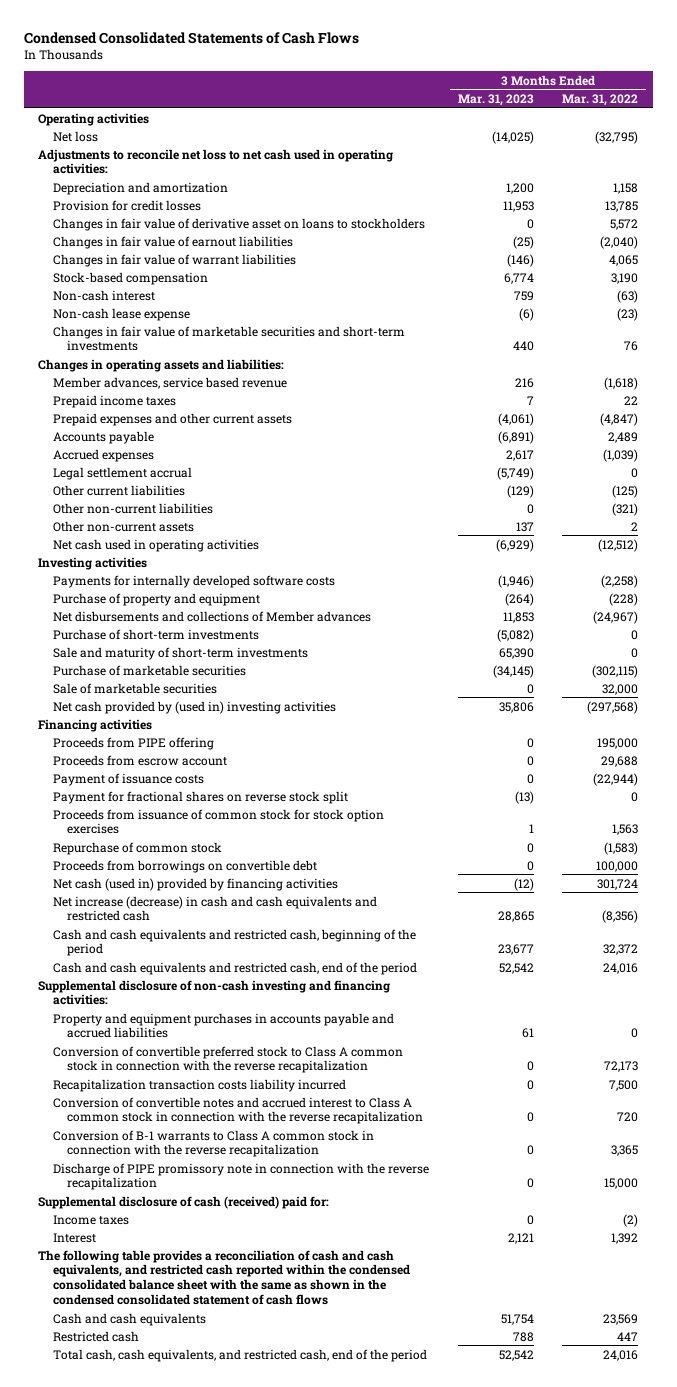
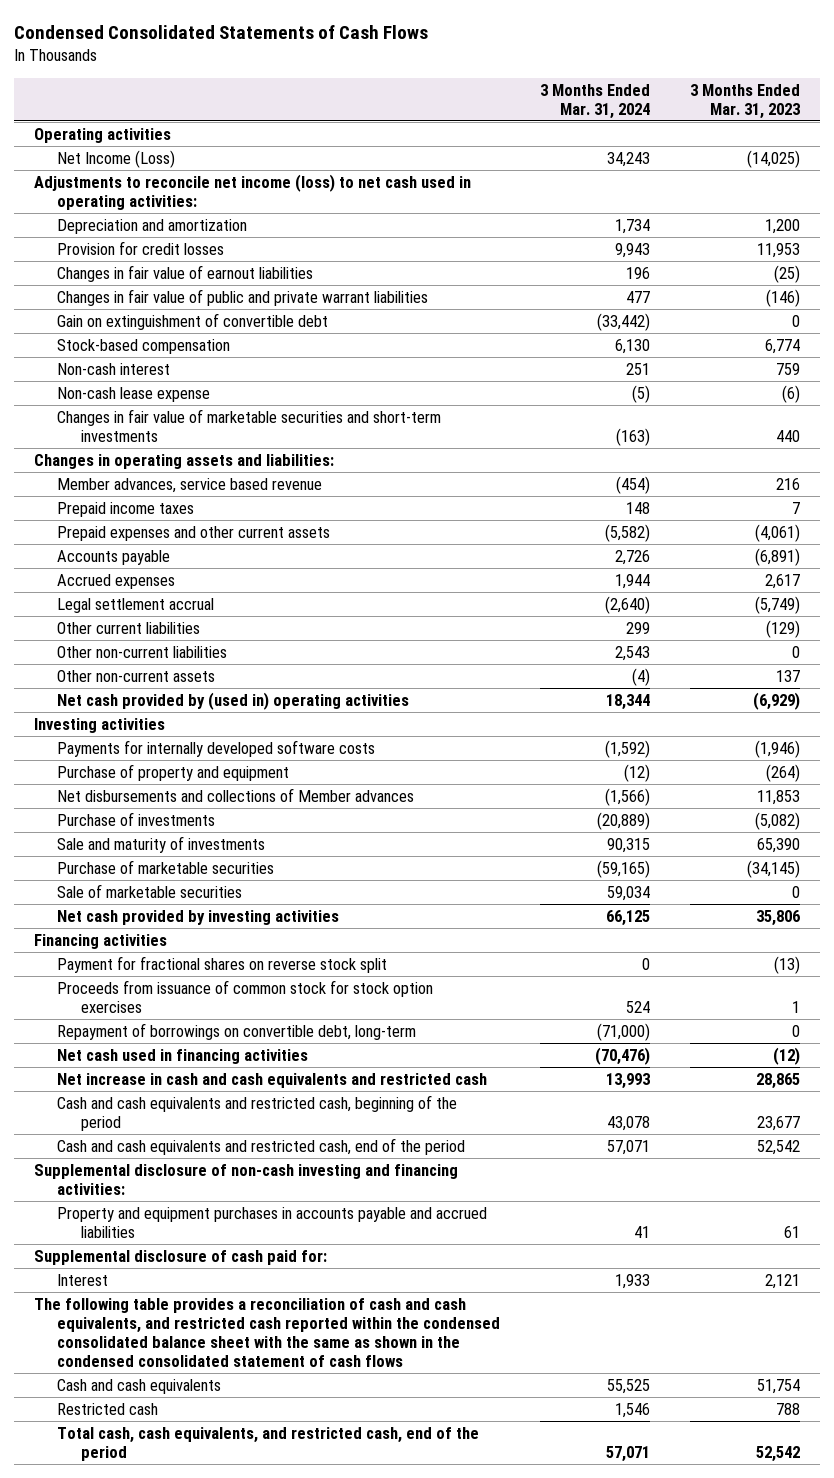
- | 3 Months Ended Mar. 31, 2023 | 3 Months Ended Mar. 31, 2022
+ | 3 Months Ended Mar. 31, 2024 | 3 Months Ended Mar. 31, 2023
- Net loss | (14,025) | (32,795)
- Adjustments to reconcile net loss to net cash used in operating activities:
+ Net Income (Loss) | 34,243 | (14,025)
+ Adjustments to reconcile net income (loss) to net cash used in operating activities:
- Changes in fair value of derivative asset on loans to stockholders | 0 | 5,572
- Changes in fair value of warrant liabilities | (146) | 4,065
+ Changes in fair value of public and private warrant liabilities | 477 | (146)
+ Gain on extinguishment of convertible debt | (33,442) | 0
- Net cash used in operating activities | (6,929) | (12,512)
+ Net cash provided by (used in) operating activities | 18,344 | (6,929)
- Purchase of short-term investments | (5,082) | 0
- Sale and maturity of short-term investments | 65,390 | 0
+ Purchase of investments | (20,889) | (5,082)
+ Sale and maturity of investments | 90,315 | 65,390
- Net cash provided by (used in) investing activities | 35,806 | (297,568)
+ Net cash provided by investing activities | 66,125 | 35,806
- Proceeds from PIPE offering | 0 | 195,000
- Proceeds from escrow account | 0 | 29,688
- Payment of issuance costs | 0 | (22,944)
- Repurchase of common stock | 0 | (1,583)
- Proceeds from borrowings on convertible debt | 0 | 100,000
- Net cash (used in) provided by financing activities | (12) | 301,724
- Net increase (decrease) in cash and cash equivalents and restricted cash | 28,865 | (8,356)
+ Repayment of borrowings on convertible debt, long-term | (71,000) | 0
+ Net cash used in financing activities | (70,476) | (12)
+ Net increase in cash and cash equivalents and restricted cash | 13,993 | 28,865
- Conversion of convertible preferred stock to Class A common stock in connection with the reverse recapitalization | 0 | 72,173
- Recapitalization transaction costs liability incurred | 0 | 7,500
- Conversion of convertible notes and accrued interest to Class A common stock in connection with the reverse recapitalization | 0 | 720
- Conversion of B-1 warrants to Class A common stock in connection with the reverse recapitalization | 0 | 3,365
- Discharge of PIPE promissory note in connection with the reverse recapitalization | 0 | 15,000
- Supplemental disclosure of cash (received) paid for:
- Income taxes | 0 | (2)
+ Supplemental disclosure of cash paid for:

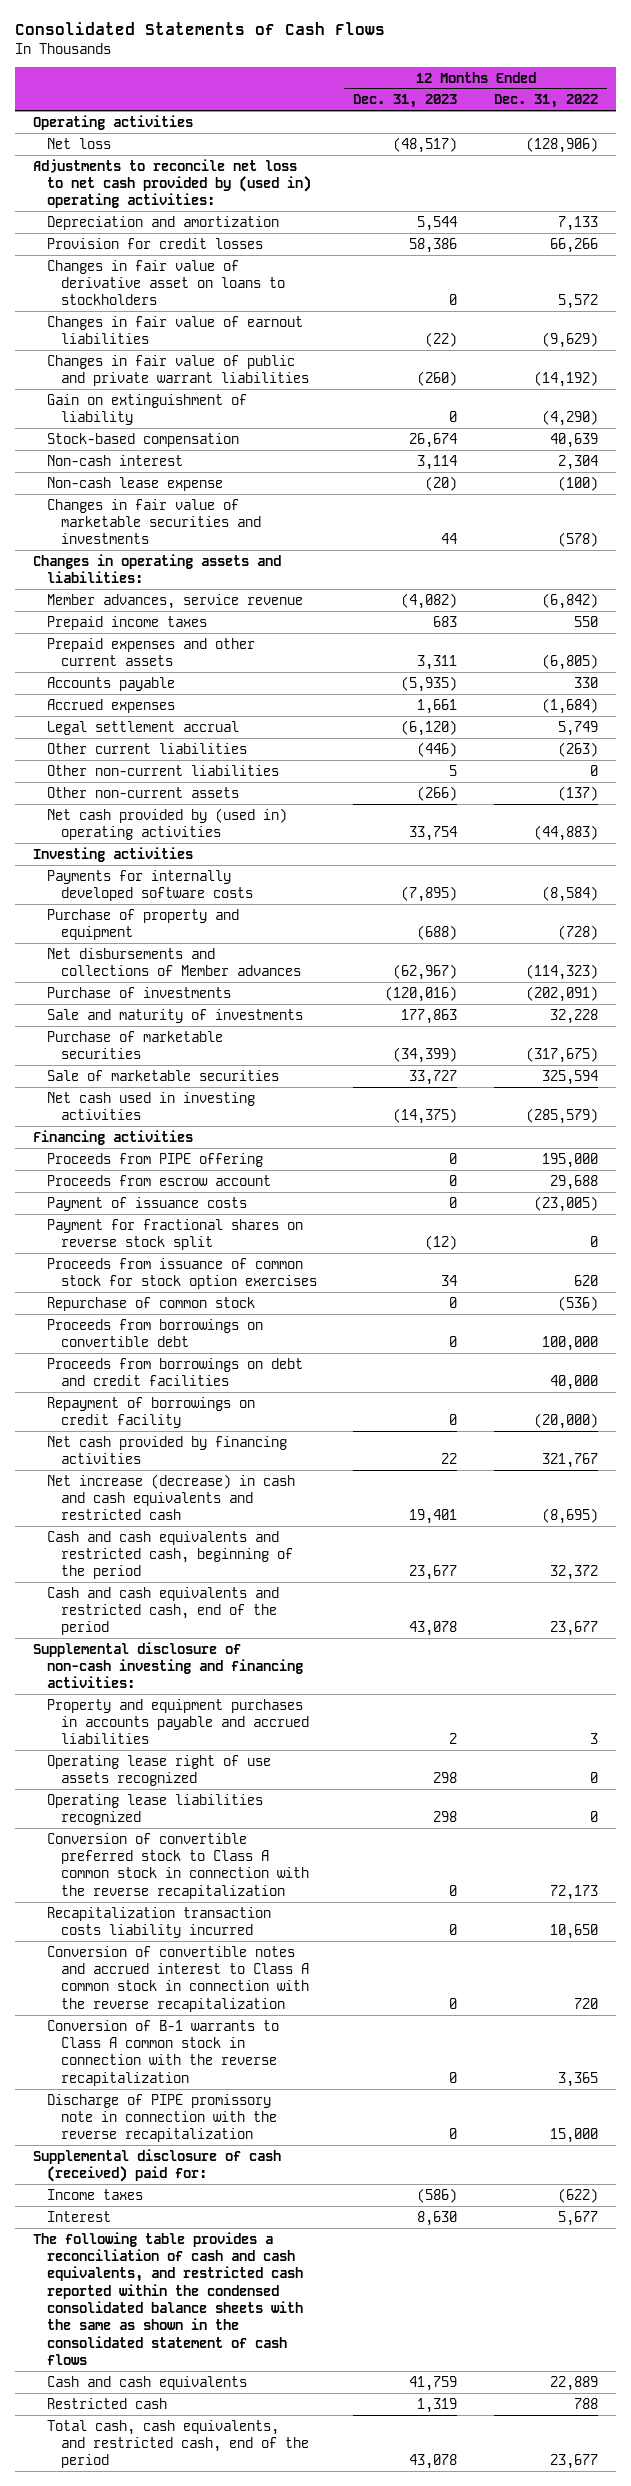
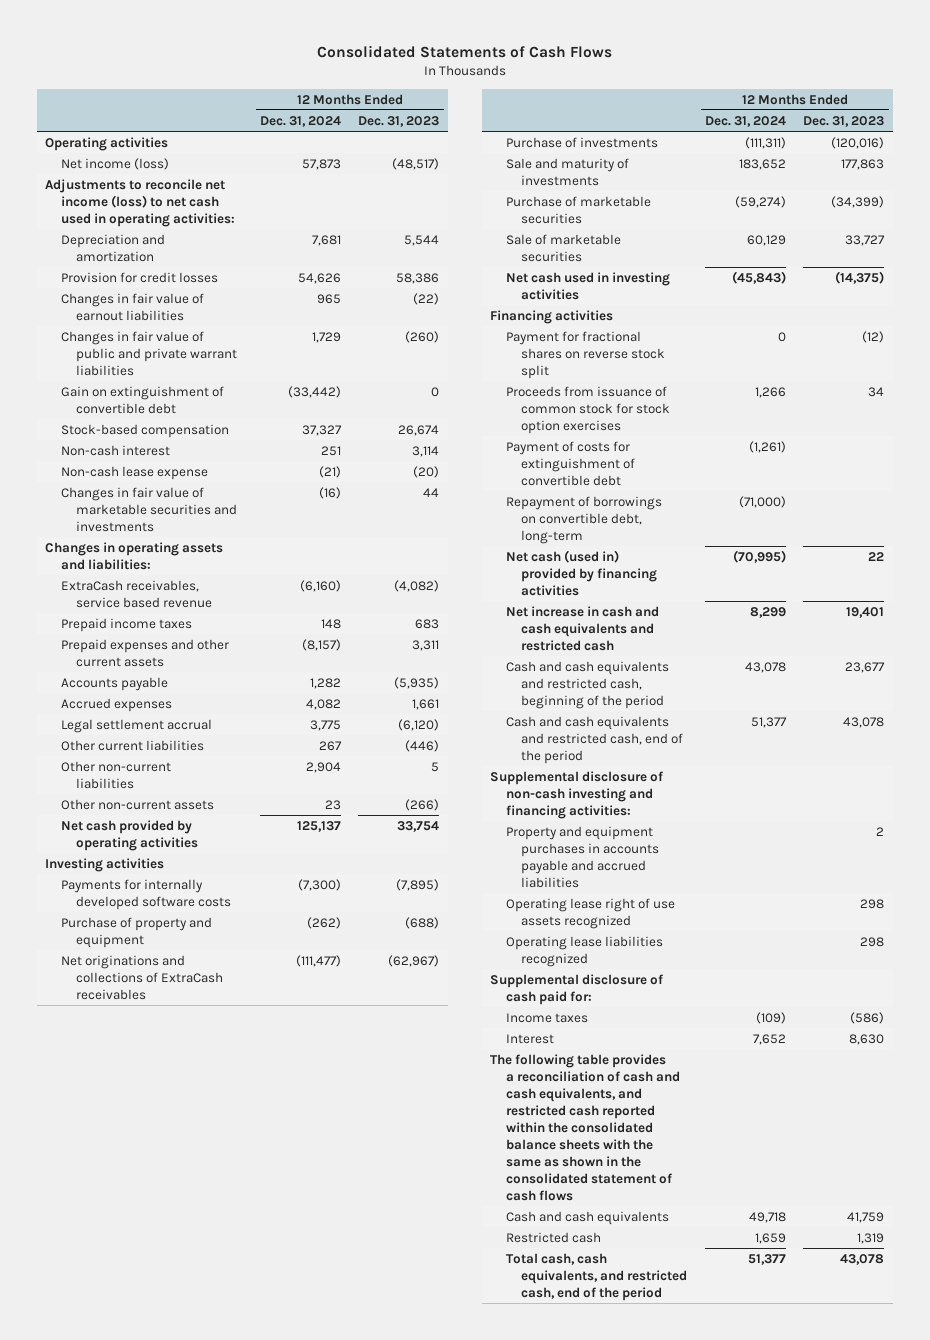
- | 12 Months Ended Dec. 31, 2023 | 12 Months Ended Dec. 31, 2022
+ | 12 Months Ended Dec. 31, 2024 | 12 Months Ended Dec. 31, 2023
- Net loss | (48,517) | (128,906)
- Adjustments to reconcile net loss to net cash provided by (used in) operating activities:
+ Net income (loss) | 57,873 | (48,517)
+ Adjustments to reconcile net income (loss) to net cash used in operating activities:
- Changes in fair value of derivative asset on loans to stockholders | 0 | 5,572
- Gain on extinguishment of liability | 0 | (4,290)
+ Gain on extinguishment of convertible debt | (33,442) | 0
- Member advances, service revenue | (4,082) | (6,842)
+ ExtraCash receivables, service based revenue | (6,160) | (4,082)
- Net cash provided by (used in) operating activities | 33,754 | (44,883)
+ Net cash provided by operating activities | 125,137 | 33,754
- Net disbursements and collections of Member advances | (62,967) | (114,323)
+ Net originations and collections of ExtraCash receivables | (111,477) | (62,967)
- Proceeds from PIPE offering | 0 | 195,000
- Proceeds from escrow account | 0 | 29,688
- Payment of issuance costs | 0 | (23,005)
- Repurchase of common stock | 0 | (536)
- Proceeds from borrowings on convertible debt | 0 | 100,000
- Proceeds from borrowings on debt and credit facilities | | 40,000
- Repayment of borrowings on credit facility | 0 | (20,000)
- Net cash provided by financing activities | 22 | 321,767
- Net increase (decrease) in cash and cash equivalents and restricted cash | 19,401 | (8,695)
+ Payment of costs for extinguishment of convertible debt | (1,261) |
+ Repayment of borrowings on convertible debt, long-term | (71,000) |
+ Net cash (used in) provided by financing activities | (70,995) | 22
+ Net increase in cash and cash equivalents and restricted cash | 8,299 | 19,401
- Conversion of convertible preferred stock to Class A common stock in connection with the reverse recapitalization | 0 | 72,173
- Recapitalization transaction costs liability incurred | 0 | 10,650
- Conversion of convertible notes and accrued interest to Class A common stock in connection with the reverse recapitalization | 0 | 720
- Conversion of B-1 warrants to Class A common stock in connection with the reverse recapitalization | 0 | 3,365
- Discharge of PIPE promissory note in connection with the reverse recapitalization | 0 | 15,000
- Supplemental disclosure of cash (received) paid for:
+ Supplemental disclosure of cash paid for:
- The following table provides a reconciliation of cash and cash equivalents, and restricted cash reported within the condensed consolidated balance sheets with the same as shown in the consolidated statement of cash flows
+ The following table provides a reconciliation of cash and cash equivalents, and restricted cash reported within the consolidated balance sheets with the same as shown in the consolidated statement of cash flows

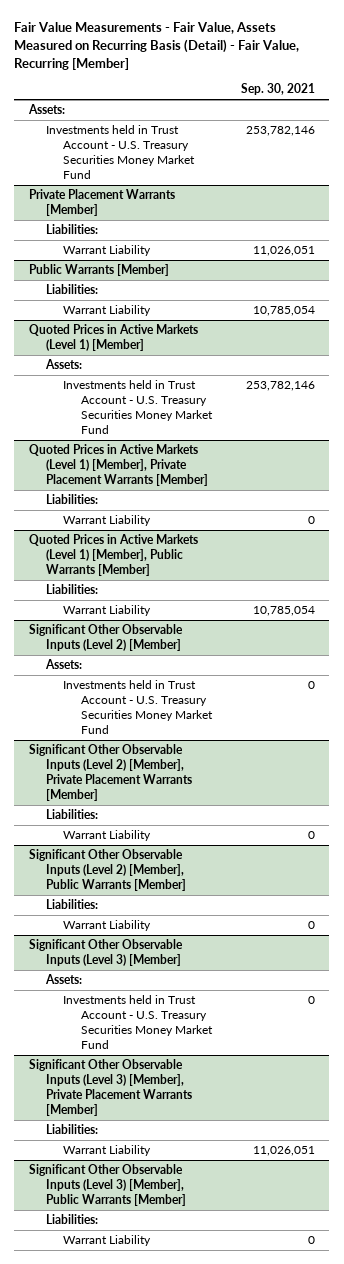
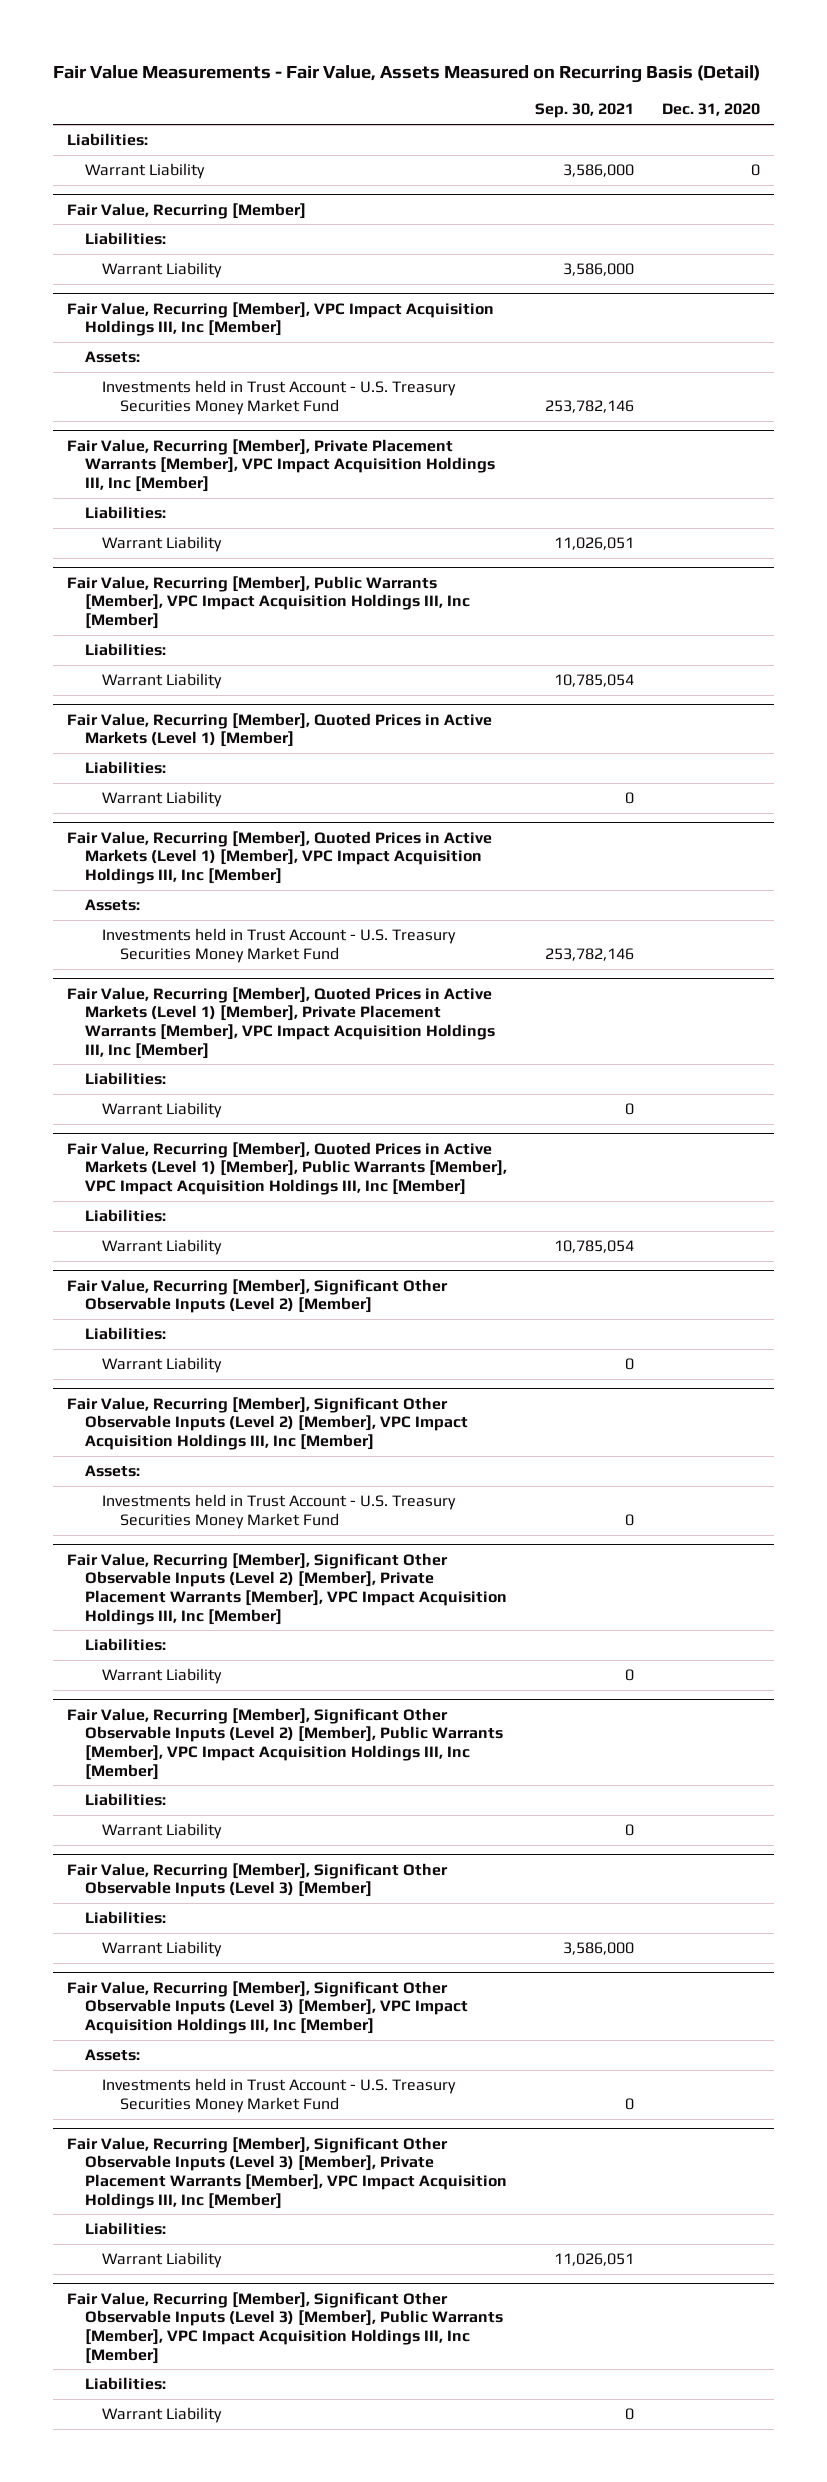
- Fair Value Measurements - Fair Value, Assets Measured on Recurring Basis (Detail) - Fair Value, Recurring [Member]
+ Fair Value Measurements - Fair Value, Assets Measured on Recurring Basis (Detail)
- | Sep. 30, 2021
+ | Sep. 30, 2021 | Dec. 31, 2020
+ Liabilities:
+ Warrant Liability | 3,586,000 | 0
+ Fair Value, Recurring [Member]
+ Liabilities:
+ Warrant Liability | 3,586,000 |
+ Fair Value, Recurring [Member], VPC Impact Acquisition Holdings III, Inc [Member]
- Private Placement Warrants [Member]
+ Fair Value, Recurring [Member], Private Placement Warrants [Member], VPC Impact Acquisition Holdings III, Inc [Member]
- Public Warrants [Member]
+ Fair Value, Recurring [Member], Public Warrants [Member], VPC Impact Acquisition Holdings III, Inc [Member]
- Quoted Prices in Active Markets (Level 1) [Member]
+ Fair Value, Recurring [Member], Quoted Prices in Active Markets (Level 1) [Member]
+ Liabilities:
+ Warrant Liability | 0 |
+ Fair Value, Recurring [Member], Quoted Prices in Active Markets (Level 1) [Member], VPC Impact Acquisition Holdings III, Inc [Member]
- Quoted Prices in Active Markets (Level 1) [Member], Private Placement Warrants [Member]
+ Fair Value, Recurring [Member], Quoted Prices in Active Markets (Level 1) [Member], Private Placement Warrants [Member], VPC Impact Acquisition Holdings III, Inc [Member]
- Quoted Prices in Active Markets (Level 1) [Member], Public Warrants [Member]
+ Fair Value, Recurring [Member], Quoted Prices in Active Markets (Level 1) [Member], Public Warrants [Member], VPC Impact Acquisition Holdings III, Inc [Member]
- Significant Other Observable Inputs (Level 2) [Member]
+ Fair Value, Recurring [Member], Significant Other Observable Inputs (Level 2) [Member]
+ Liabilities:
+ Warrant Liability | 0 |
+ Fair Value, Recurring [Member], Significant Other Observable Inputs (Level 2) [Member], VPC Impact Acquisition Holdings III, Inc [Member]
- Significant Other Observable Inputs (Level 2) [Member], Private Placement Warrants [Member]
+ Fair Value, Recurring [Member], Significant Other Observable Inputs (Level 2) [Member], Private Placement Warrants [Member], VPC Impact Acquisition Holdings III, Inc [Member]
- Significant Other Observable Inputs (Level 2) [Member], Public Warrants [Member]
+ Fair Value, Recurring [Member], Significant Other Observable Inputs (Level 2) [Member], Public Warrants [Member], VPC Impact Acquisition Holdings III, Inc [Member]
- Significant Other Observable Inputs (Level 3) [Member]
+ Fair Value, Recurring [Member], Significant Other Observable Inputs (Level 3) [Member]
+ Liabilities:
+ Warrant Liability | 3,586,000 |
+ Fair Value, Recurring [Member], Significant Other Observable Inputs (Level 3) [Member], VPC Impact Acquisition Holdings III, Inc [Member]
- Significant Other Observable Inputs (Level 3) [Member], Private Placement Warrants [Member]
+ Fair Value, Recurring [Member], Significant Other Observable Inputs (Level 3) [Member], Private Placement Warrants [Member], VPC Impact Acquisition Holdings III, Inc [Member]
- Significant Other Observable Inputs (Level 3) [Member], Public Warrants [Member]
+ Fair Value, Recurring [Member], Significant Other Observable Inputs (Level 3) [Member], Public Warrants [Member], VPC Impact Acquisition Holdings III, Inc [Member]

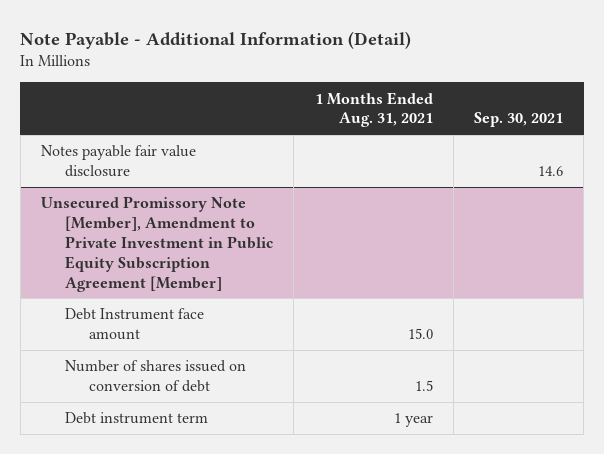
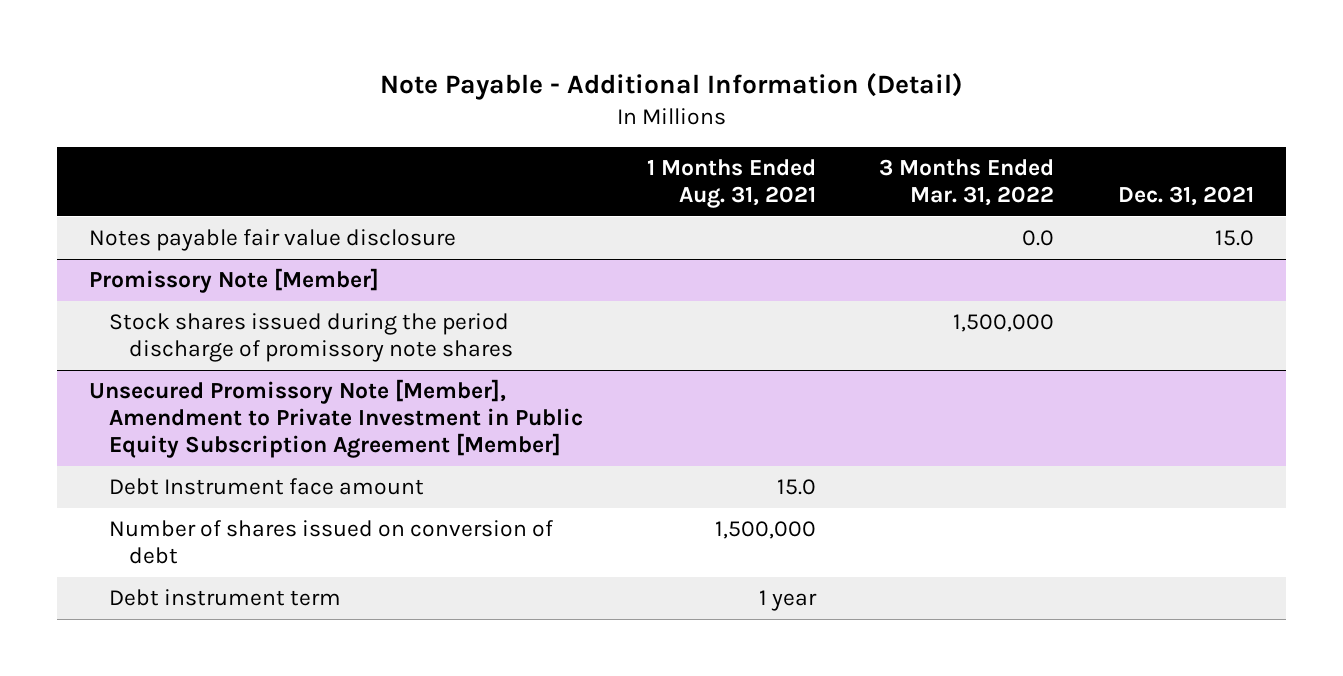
- | 1 Months Ended Aug. 31, 2021 | Sep. 30, 2021
+ | 1 Months Ended Aug. 31, 2021 | 3 Months Ended Mar. 31, 2022 | Dec. 31, 2021
+ Promissory Note [Member]
+ Stock shares issued during the period discharge of promissory note shares | | 1,500,000 |
@ Unsecured Promissory Note [Member], Amendment to Private Investment in Public Equity Subscription Agreement [Member]
- Number of shares issued on conversion of debt | 1.5 |
+ Number of shares issued on conversion of debt | 1,500,000 | |

